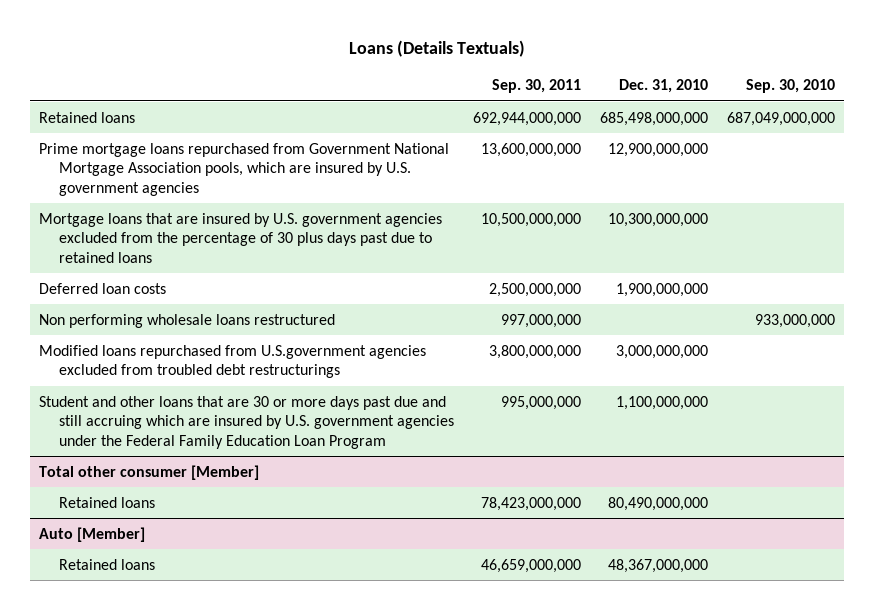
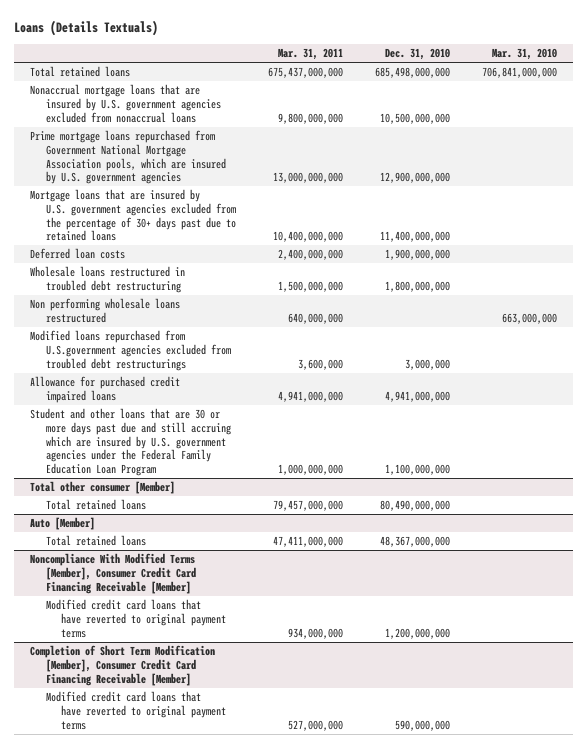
- | Sep. 30, 2011 | Dec. 31, 2010 | Sep. 30, 2010
+ | Mar. 31, 2011 | Dec. 31, 2010 | Mar. 31, 2010
- Retained loans | 692,944,000,000 | 685,498,000,000 | 687,049,000,000
+ Total retained loans | 675,437,000,000 | 685,498,000,000 | 706,841,000,000
+ Nonaccrual mortgage loans that are insured by U.S. government agencies excluded from nonaccrual loans | 9,800,000,000 | 10,500,000,000 |
- Mortgage loans that are insured by U.S. government agencies excluded from the percentage of 30 plus days past due to retained loans | 10,500,000,000 | 10,300,000,000 |
+ Mortgage loans that are insured by U.S. government agencies excluded from the percentage of 30+ days past due to retained loans | 10,400,000,000 | 11,400,000,000 |
+ Wholesale loans restructured in troubled debt restructuring | 1,500,000,000 | 1,800,000,000 |
- Modified loans repurchased from U.S.government agencies excluded from troubled debt restructurings | 3,800,000,000 | 3,000,000,000 |
+ Modified loans repurchased from U.S.government agencies excluded from troubled debt restructurings | 3,600,000 | 3,000,000 |
+ Allowance for purchased credit impaired loans | 4,941,000,000 | 4,941,000,000 |
@ Total other consumer [Member]
- Retained loans | 78,423,000,000 | 80,490,000,000 |
+ Total retained loans | 79,457,000,000 | 80,490,000,000 |
@ Auto [Member]
- Retained loans | 46,659,000,000 | 48,367,000,000 |
+ Total retained loans | 47,411,000,000 | 48,367,000,000 |
+ Noncompliance With Modified Terms [Member], Consumer Credit Card Financing Receivable [Member]
+ Modified credit card loans that have reverted to original payment terms | 934,000,000 | 1,200,000,000 |
+ Completion of Short Term Modification [Member], Consumer Credit Card Financing Receivable [Member]
+ Modified credit card loans that have reverted to original payment terms | 527,000,000 | 590,000,000 |

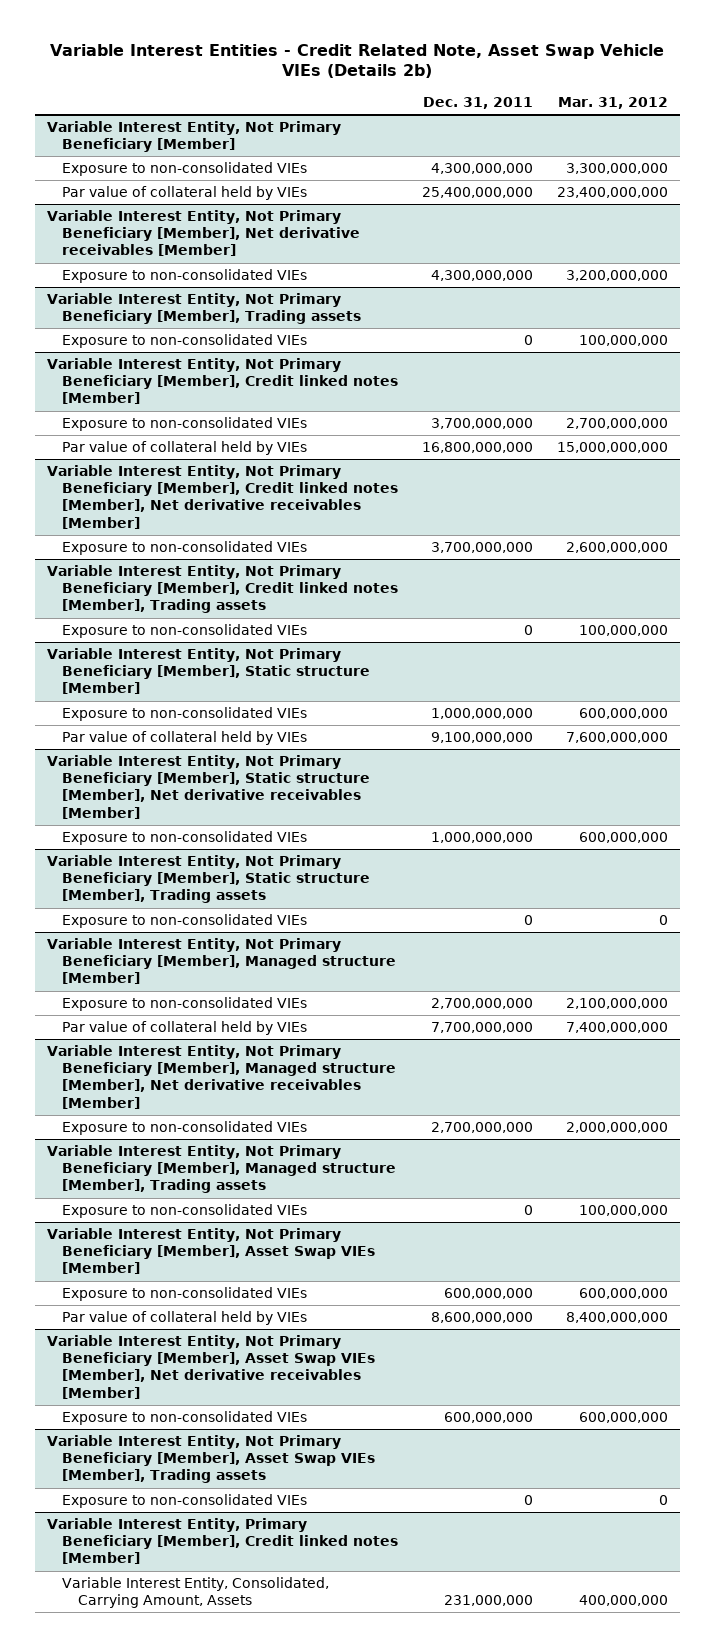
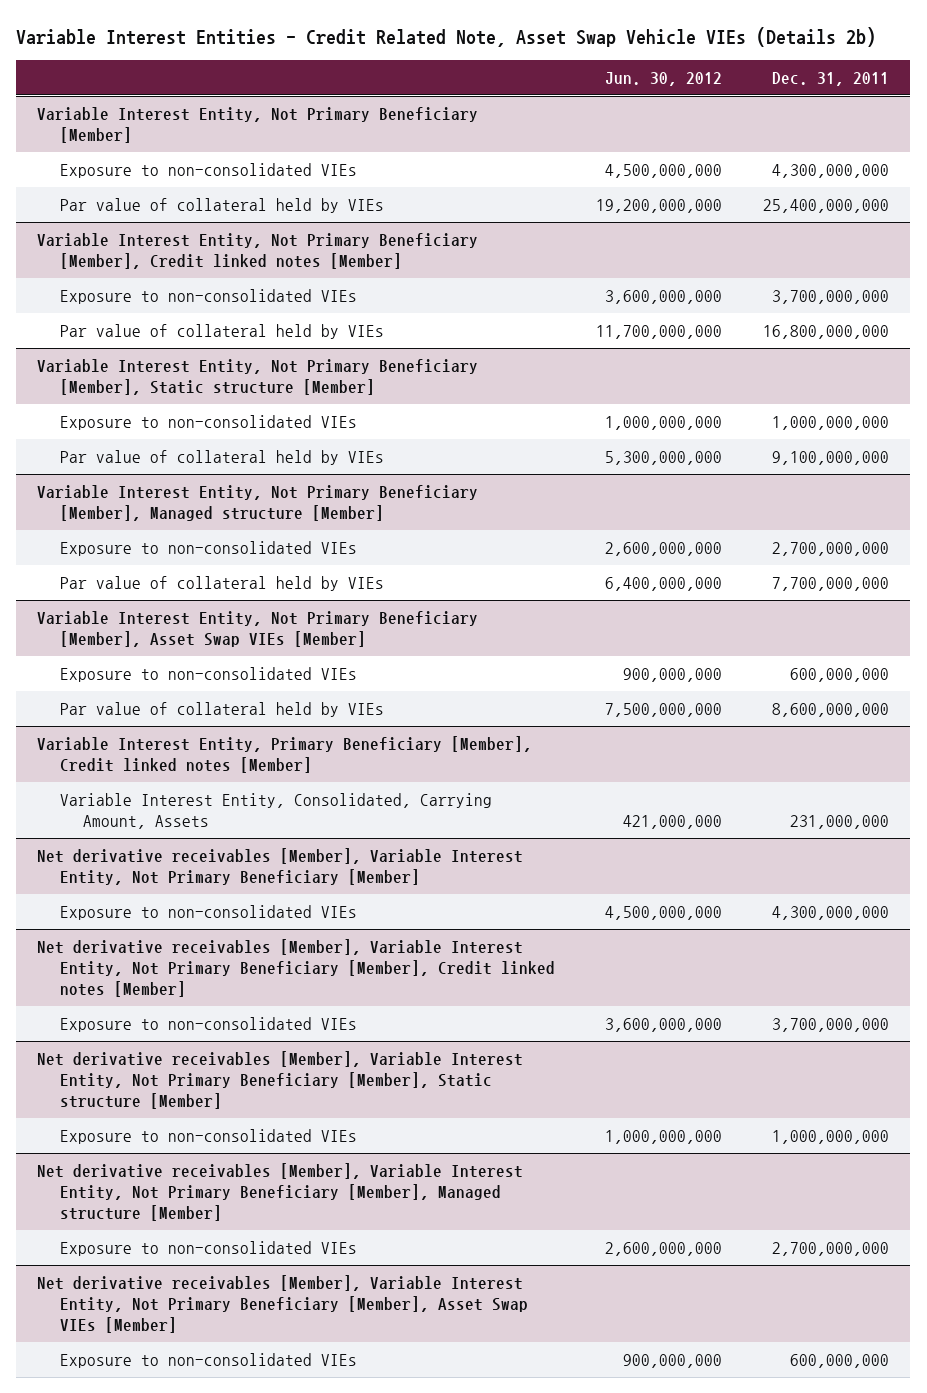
- | Dec. 31, 2011 | Mar. 31, 2012
+ | Jun. 30, 2012 | Dec. 31, 2011
- Variable Interest Entity, Not Primary Beneficiary [Member], Net derivative receivables [Member]
- Exposure to non-consolidated VIEs | 4,300,000,000 | 3,200,000,000
- Variable Interest Entity, Not Primary Beneficiary [Member], Trading assets
- Exposure to non-consolidated VIEs | 0 | 100,000,000
- Variable Interest Entity, Not Primary Beneficiary [Member], Credit linked notes [Member], Net derivative receivables [Member]
- Exposure to non-consolidated VIEs | 3,700,000,000 | 2,600,000,000
- Variable Interest Entity, Not Primary Beneficiary [Member], Credit linked notes [Member], Trading assets
- Exposure to non-consolidated VIEs | 0 | 100,000,000
- Variable Interest Entity, Not Primary Beneficiary [Member], Static structure [Member], Net derivative receivables [Member]
- Exposure to non-consolidated VIEs | 1,000,000,000 | 600,000,000
- Variable Interest Entity, Not Primary Beneficiary [Member], Static structure [Member], Trading assets
- Exposure to non-consolidated VIEs | 0 | 0
- Variable Interest Entity, Not Primary Beneficiary [Member], Managed structure [Member], Net derivative receivables [Member]
- Exposure to non-consolidated VIEs | 2,700,000,000 | 2,000,000,000
- Variable Interest Entity, Not Primary Beneficiary [Member], Managed structure [Member], Trading assets
- Exposure to non-consolidated VIEs | 0 | 100,000,000
- Variable Interest Entity, Not Primary Beneficiary [Member], Asset Swap VIEs [Member], Net derivative receivables [Member]
- Exposure to non-consolidated VIEs | 600,000,000 | 600,000,000
- Variable Interest Entity, Not Primary Beneficiary [Member], Asset Swap VIEs [Member], Trading assets
- Exposure to non-consolidated VIEs | 0 | 0
+ Net derivative receivables [Member], Variable Interest Entity, Not Primary Beneficiary [Member]
+ Exposure to non-consolidated VIEs | 4,500,000,000 | 4,300,000,000
+ Net derivative receivables [Member], Variable Interest Entity, Not Primary Beneficiary [Member], Credit linked notes [Member]
+ Exposure to non-consolidated VIEs | 3,600,000,000 | 3,700,000,000
+ Net derivative receivables [Member], Variable Interest Entity, Not Primary Beneficiary [Member], Static structure [Member]
+ Exposure to non-consolidated VIEs | 1,000,000,000 | 1,000,000,000
+ Net derivative receivables [Member], Variable Interest Entity, Not Primary Beneficiary [Member], Managed structure [Member]
+ Exposure to non-consolidated VIEs | 2,600,000,000 | 2,700,000,000
+ Net derivative receivables [Member], Variable Interest Entity, Not Primary Beneficiary [Member], Asset Swap VIEs [Member]
+ Exposure to non-consolidated VIEs | 900,000,000 | 600,000,000

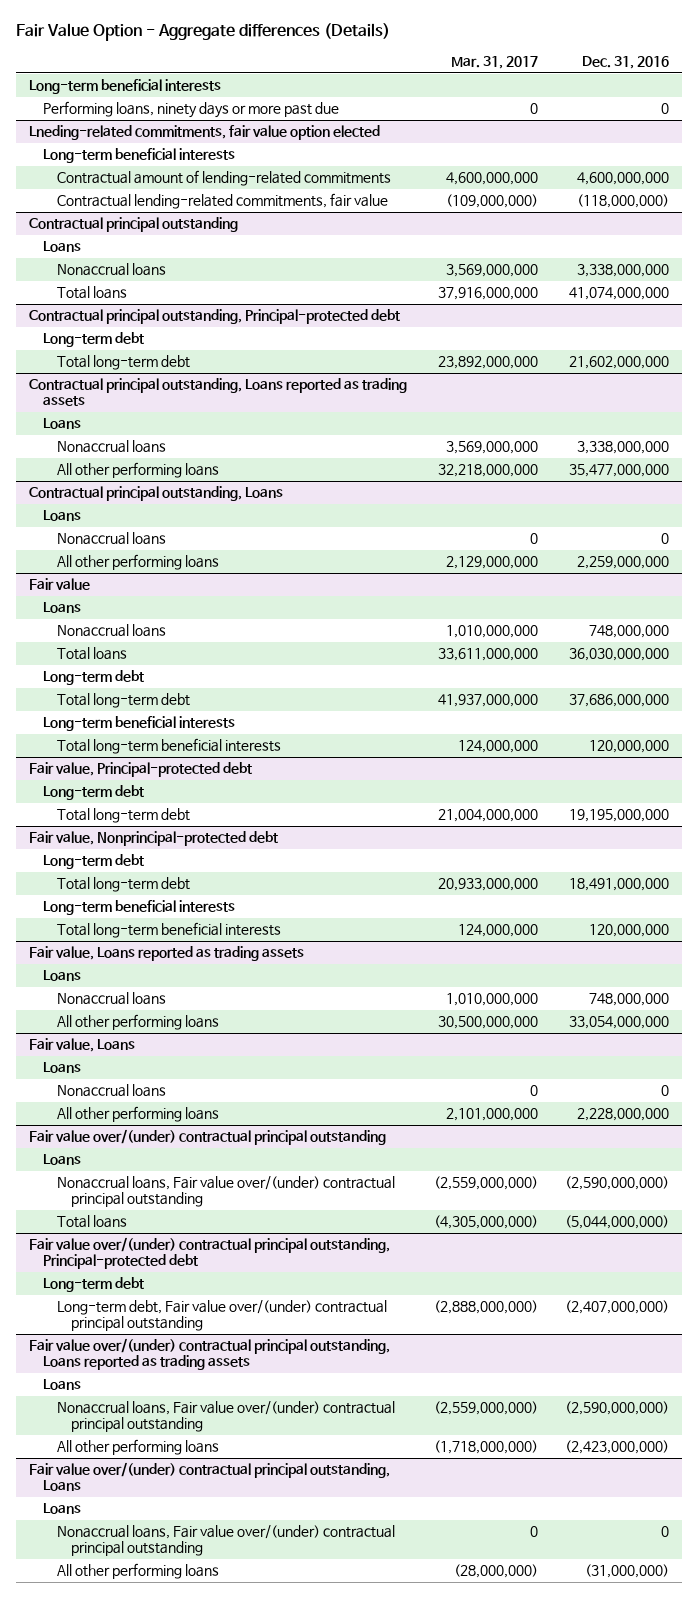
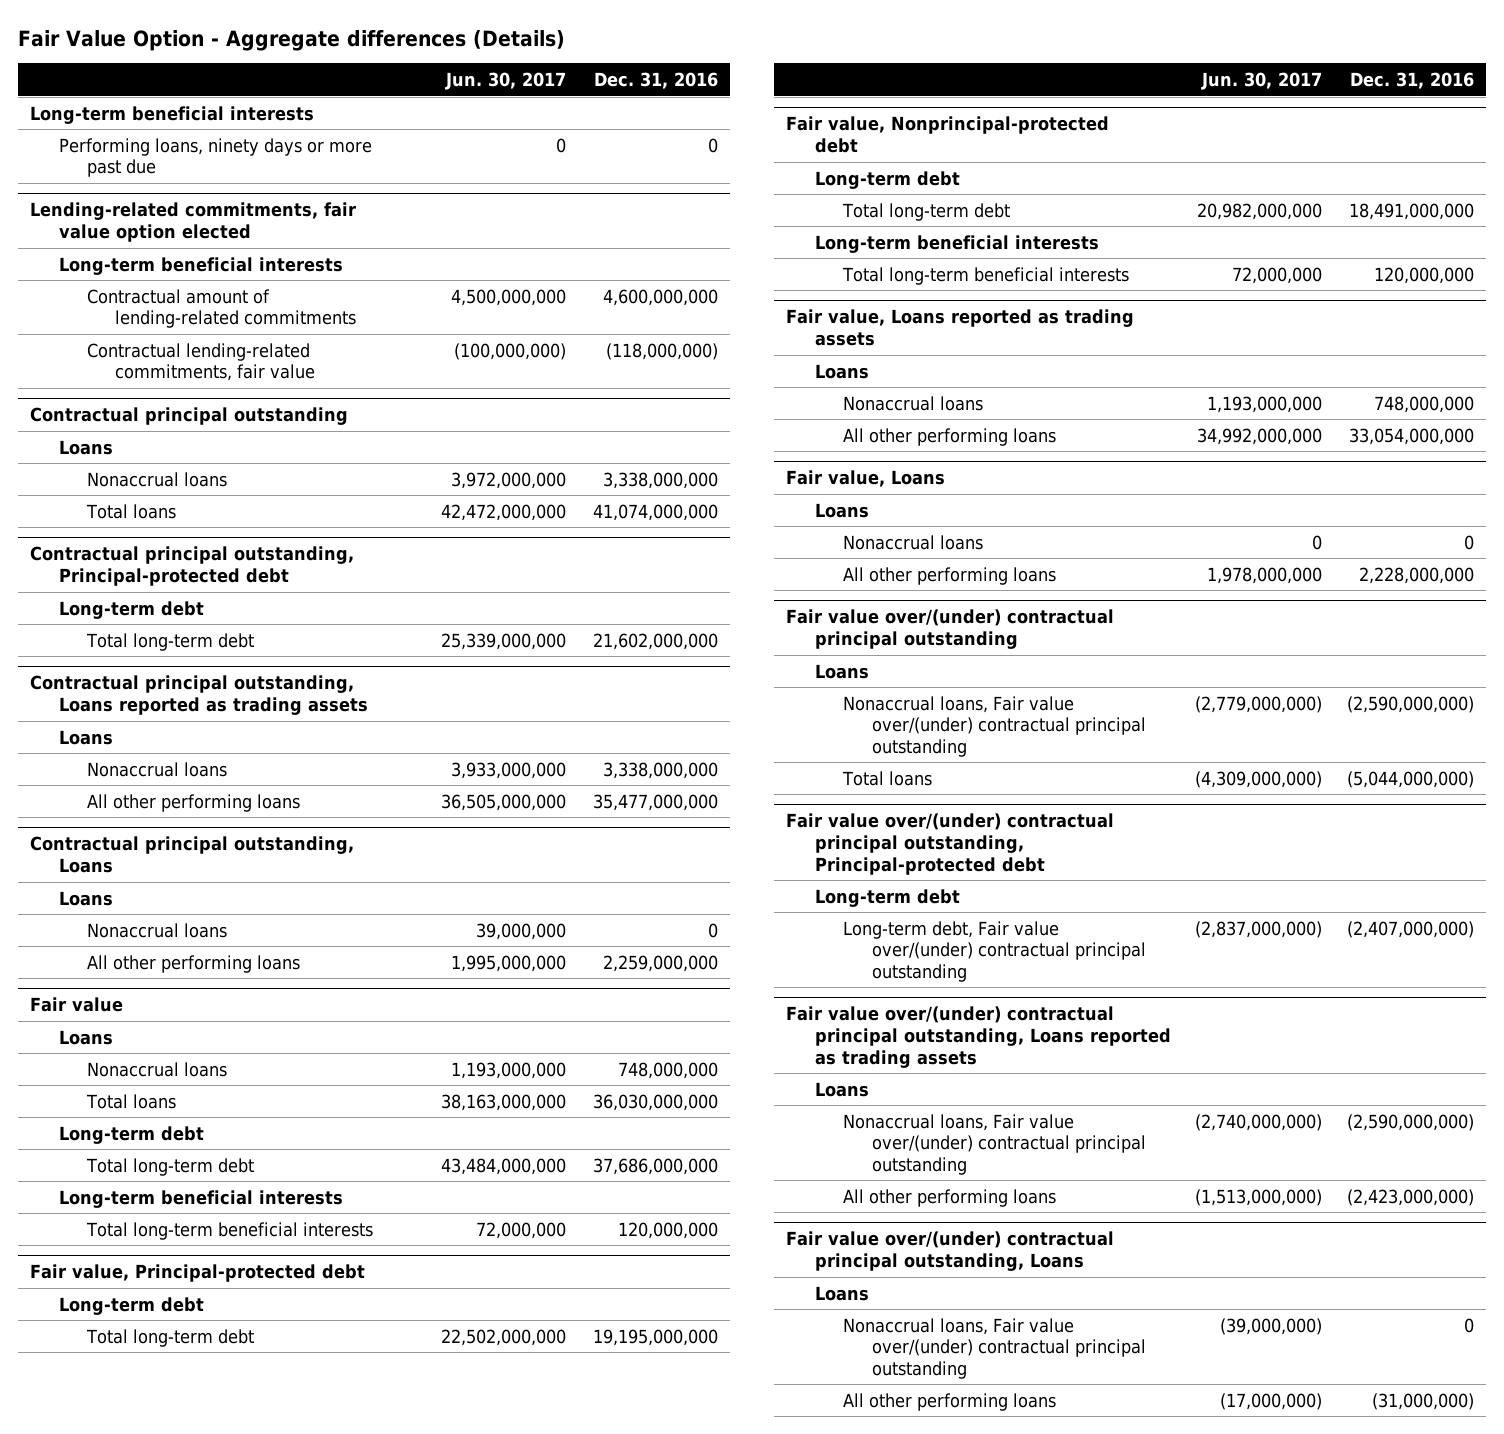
- | Mar. 31, 2017 | Dec. 31, 2016
+ | Jun. 30, 2017 | Dec. 31, 2016
- Lneding-related commitments, fair value option elected
+ Lending-related commitments, fair value option elected

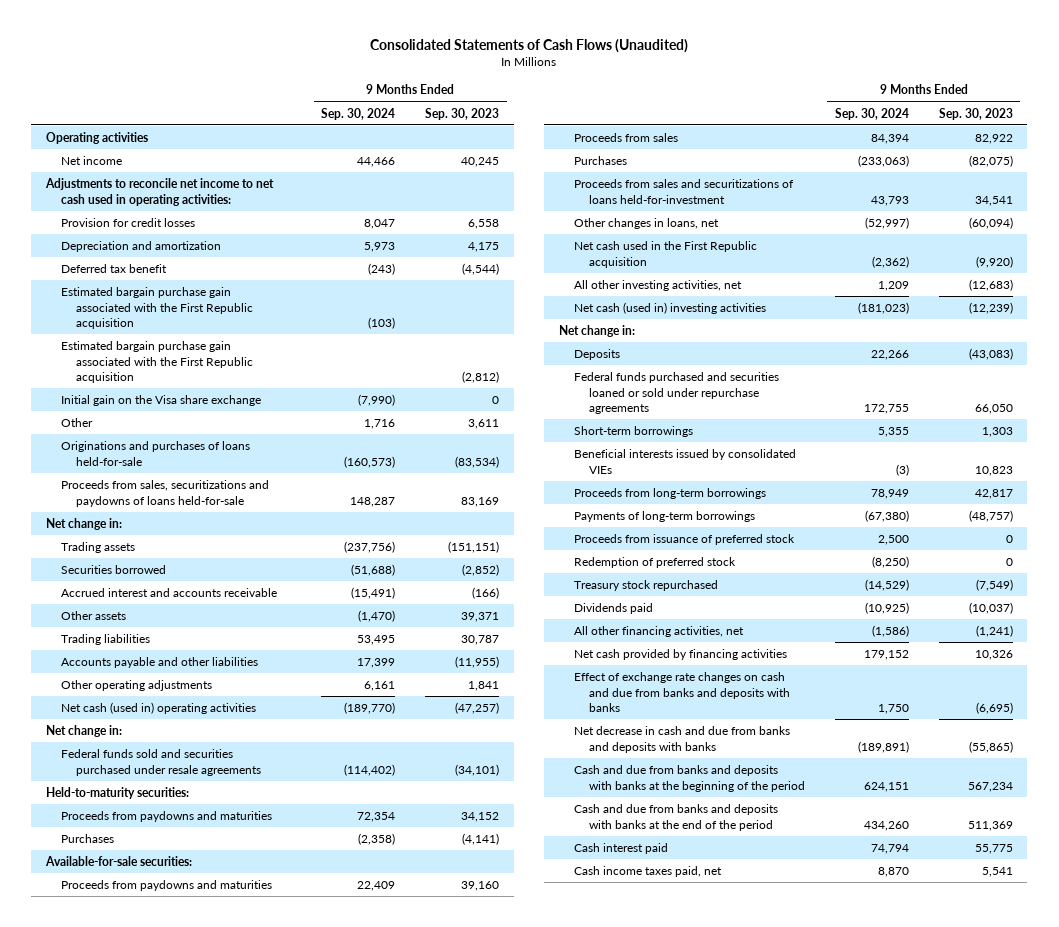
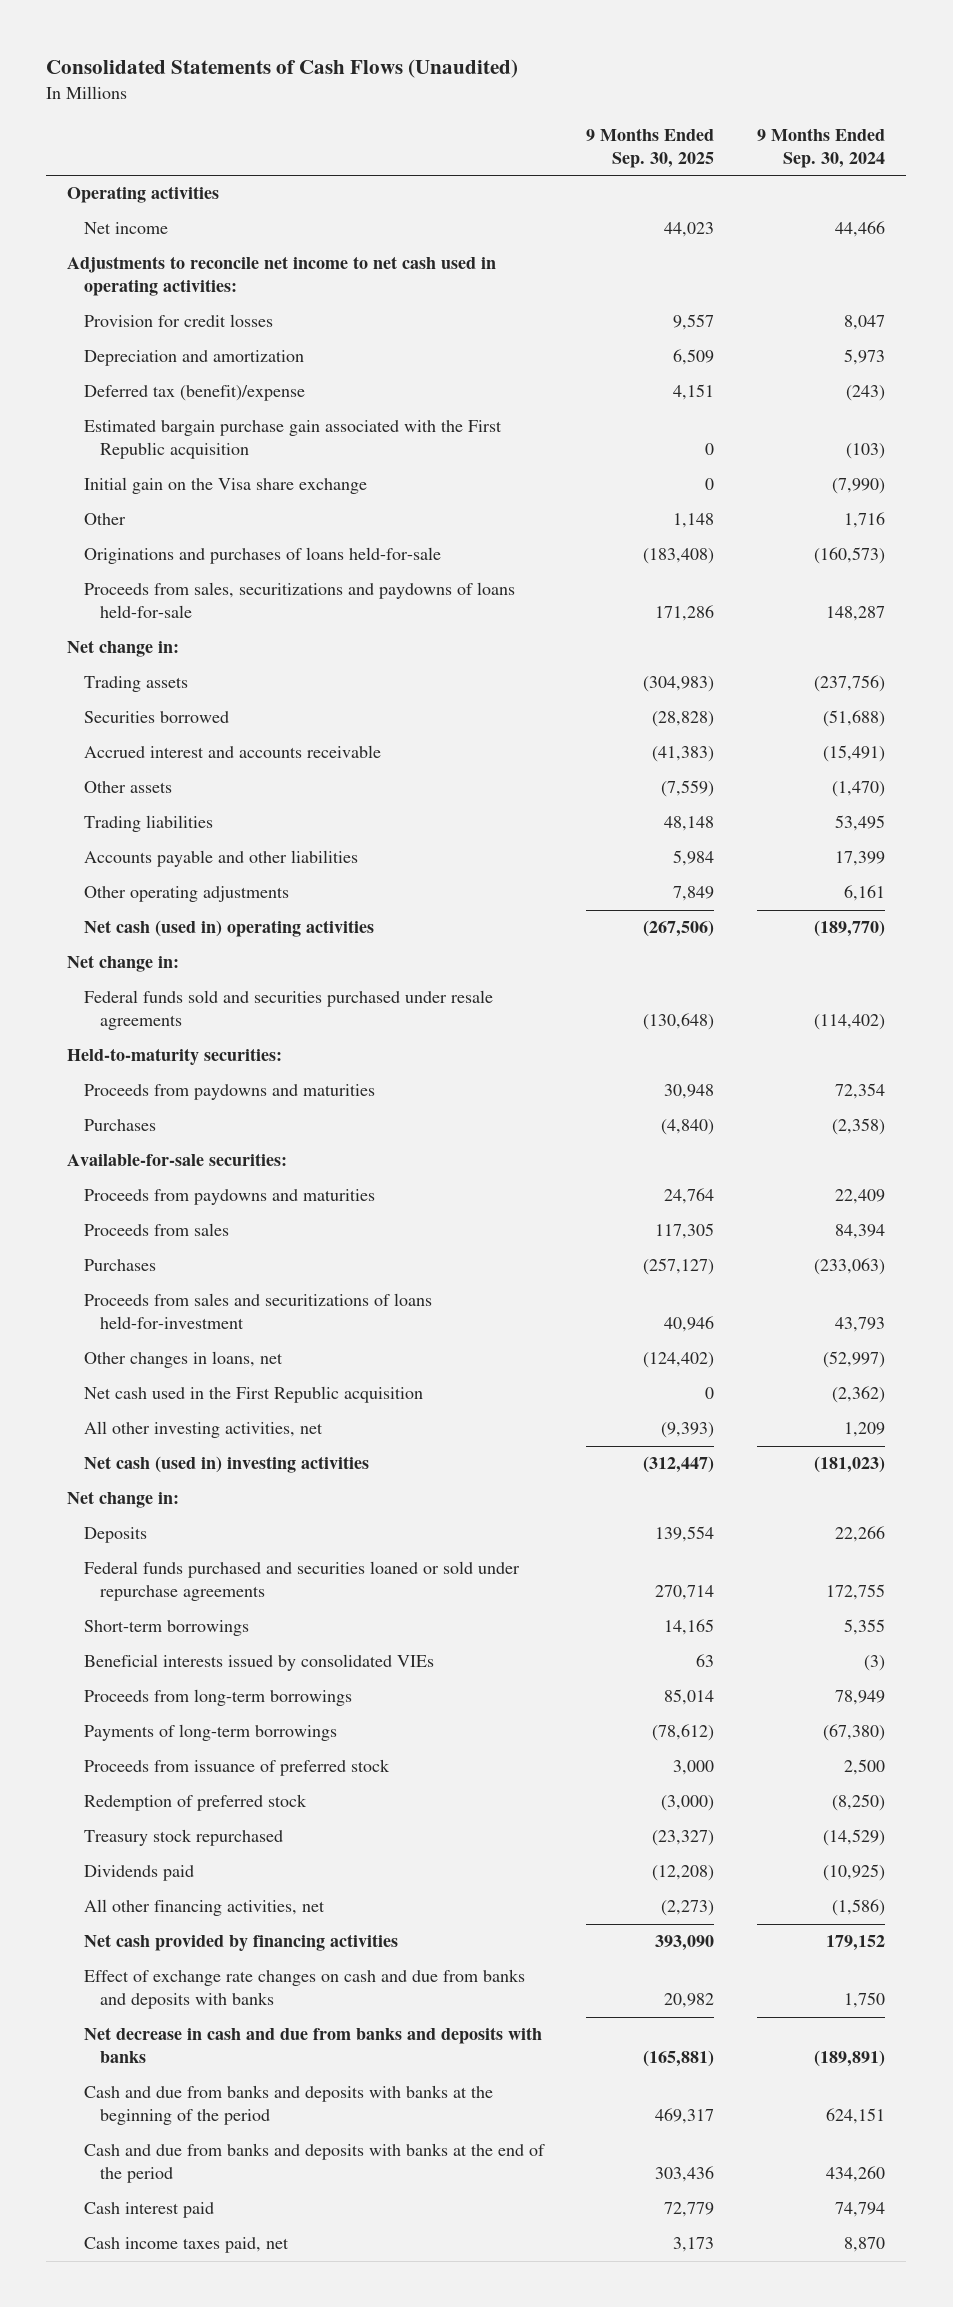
- | 9 Months Ended Sep. 30, 2024 | 9 Months Ended Sep. 30, 2023
+ | 9 Months Ended Sep. 30, 2025 | 9 Months Ended Sep. 30, 2024
- Deferred tax benefit | (243) | (4,544)
+ Deferred tax (benefit)/expense | 4,151 | (243)
- Estimated bargain purchase gain associated with the First Republic acquisition | | (2,812)

